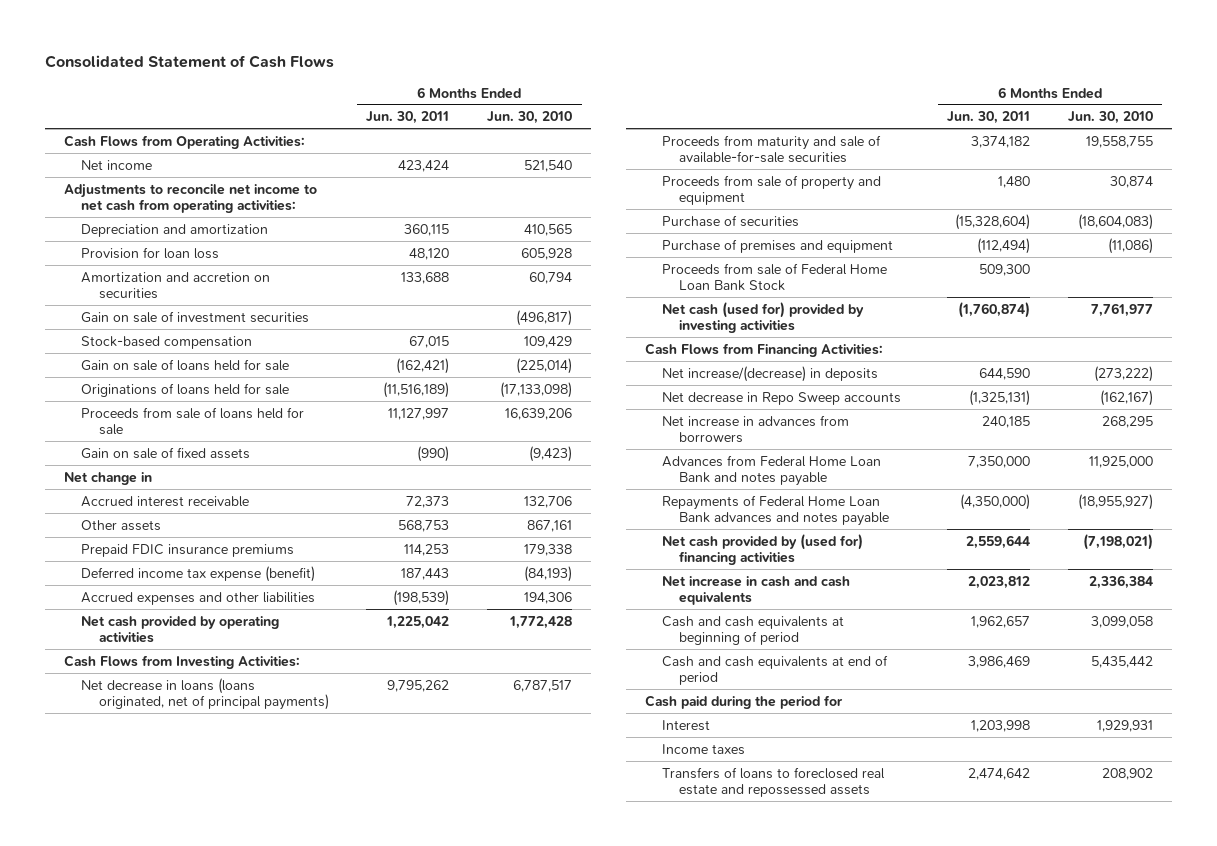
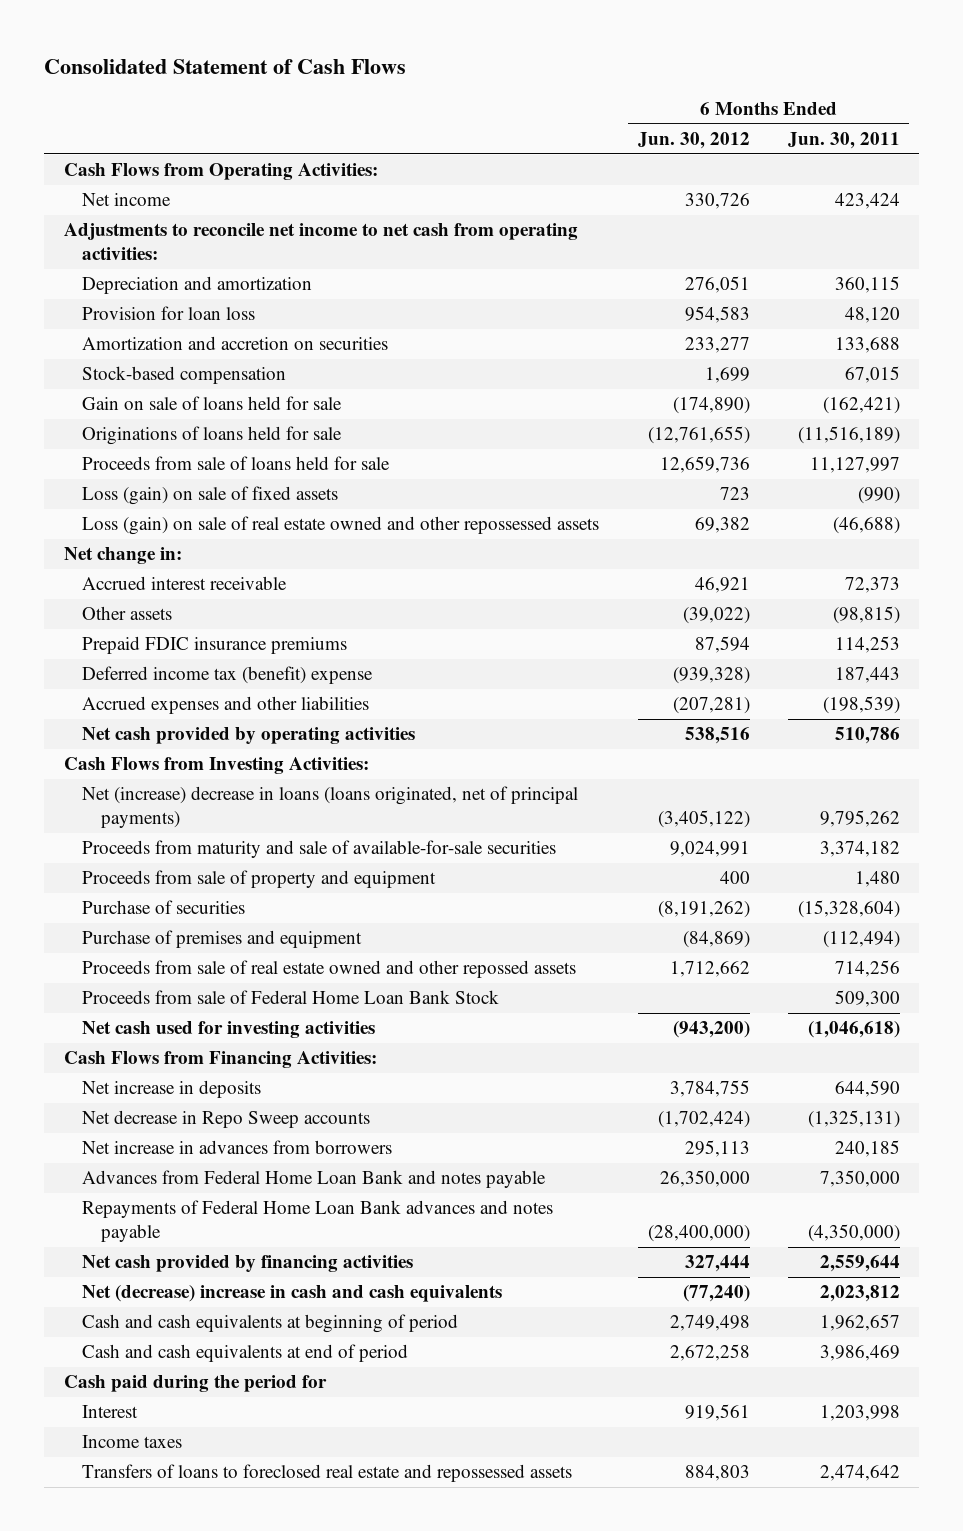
- | 6 Months Ended Jun. 30, 2011 | 6 Months Ended Jun. 30, 2010
+ | 6 Months Ended Jun. 30, 2012 | 6 Months Ended Jun. 30, 2011
- Gain on sale of investment securities | | (496,817)
- Gain on sale of fixed assets | (990) | (9,423)
- Net change in
+ Loss (gain) on sale of fixed assets | 723 | (990)
+ Loss (gain) on sale of real estate owned and other repossessed assets | 69,382 | (46,688)
+ Net change in:
- Other assets | 568,753 | 867,161
+ Other assets | (39,022) | (98,815)
- Deferred income tax expense (benefit) | 187,443 | (84,193)
+ Deferred income tax (benefit) expense | (939,328) | 187,443
- Net cash provided by operating activities | 1,225,042 | 1,772,428
+ Net cash provided by operating activities | 538,516 | 510,786
- Net decrease in loans (loans originated, net of principal payments) | 9,795,262 | 6,787,517
+ Net (increase) decrease in loans (loans originated, net of principal payments) | (3,405,122) | 9,795,262
+ Proceeds from sale of real estate owned and other repossed assets | 1,712,662 | 714,256
- Net cash (used for) provided by investing activities | (1,760,874) | 7,761,977
+ Net cash used for investing activities | (943,200) | (1,046,618)
- Net increase/(decrease) in deposits | 644,590 | (273,222)
+ Net increase in deposits | 3,784,755 | 644,590
- Net cash provided by (used for) financing activities | 2,559,644 | (7,198,021)
- Net increase in cash and cash equivalents | 2,023,812 | 2,336,384
+ Net cash provided by financing activities | 327,444 | 2,559,644
+ Net (decrease) increase in cash and cash equivalents | (77,240) | 2,023,812

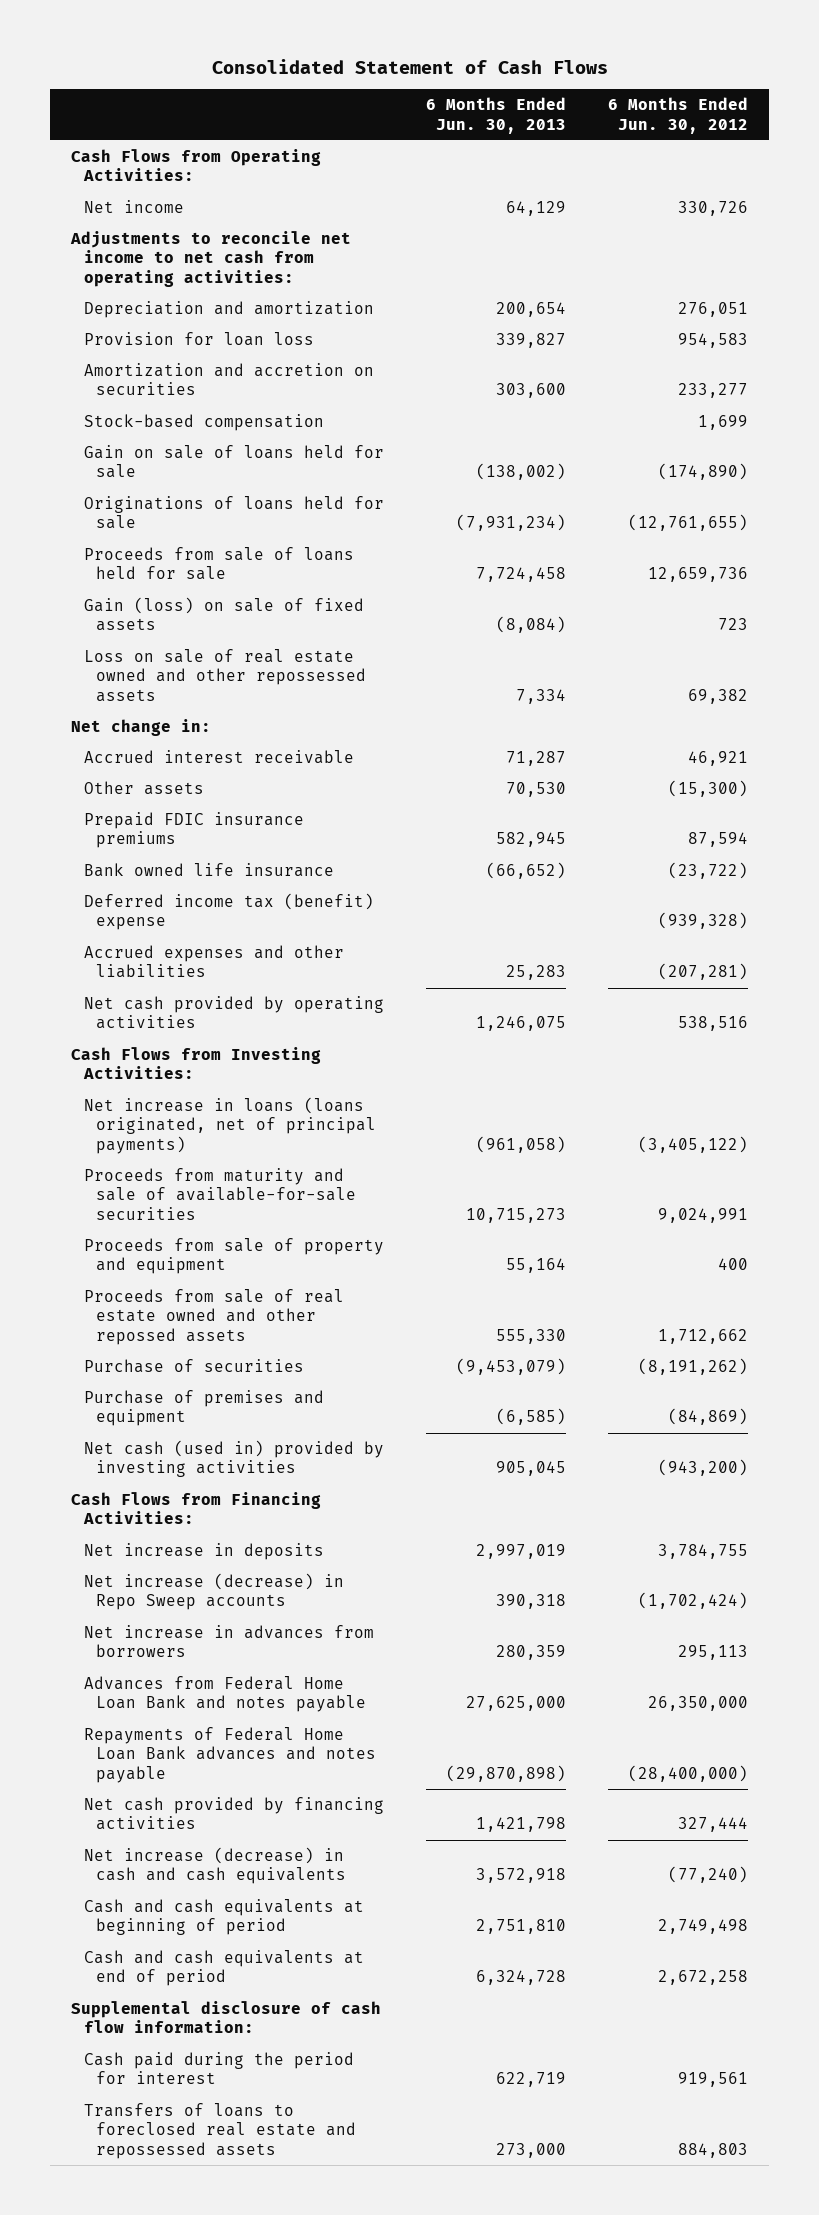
- | 6 Months Ended Jun. 30, 2012 | 6 Months Ended Jun. 30, 2011
+ | 6 Months Ended Jun. 30, 2013 | 6 Months Ended Jun. 30, 2012
- Loss (gain) on sale of fixed assets | 723 | (990)
- Loss (gain) on sale of real estate owned and other repossessed assets | 69,382 | (46,688)
+ Gain (loss) on sale of fixed assets | (8,084) | 723
+ Loss on sale of real estate owned and other repossessed assets | 7,334 | 69,382
- Other assets | (39,022) | (98,815)
+ Other assets | 70,530 | (15,300)
+ Bank owned life insurance | (66,652) | (23,722)
- Net (increase) decrease in loans (loans originated, net of principal payments) | (3,405,122) | 9,795,262
+ Net increase in loans (loans originated, net of principal payments) | (961,058) | (3,405,122)
moved up: Proceeds from sale of real estate owned and other repossed assets | 555,330 | 1,712,662
- Proceeds from sale of Federal Home Loan Bank Stock | | 509,300
- Net cash used for investing activities | (943,200) | (1,046,618)
+ Net cash (used in) provided by investing activities | 905,045 | (943,200)
- Net decrease in Repo Sweep accounts | (1,702,424) | (1,325,131)
+ Net increase (decrease) in Repo Sweep accounts | 390,318 | (1,702,424)
- Net (decrease) increase in cash and cash equivalents | (77,240) | 2,023,812
+ Net increase (decrease) in cash and cash equivalents | 3,572,918 | (77,240)
- Cash paid during the period for
- Interest | 919,561 | 1,203,998
- Income taxes
+ Supplemental disclosure of cash flow information:
+ Cash paid during the period for interest | 622,719 | 919,561

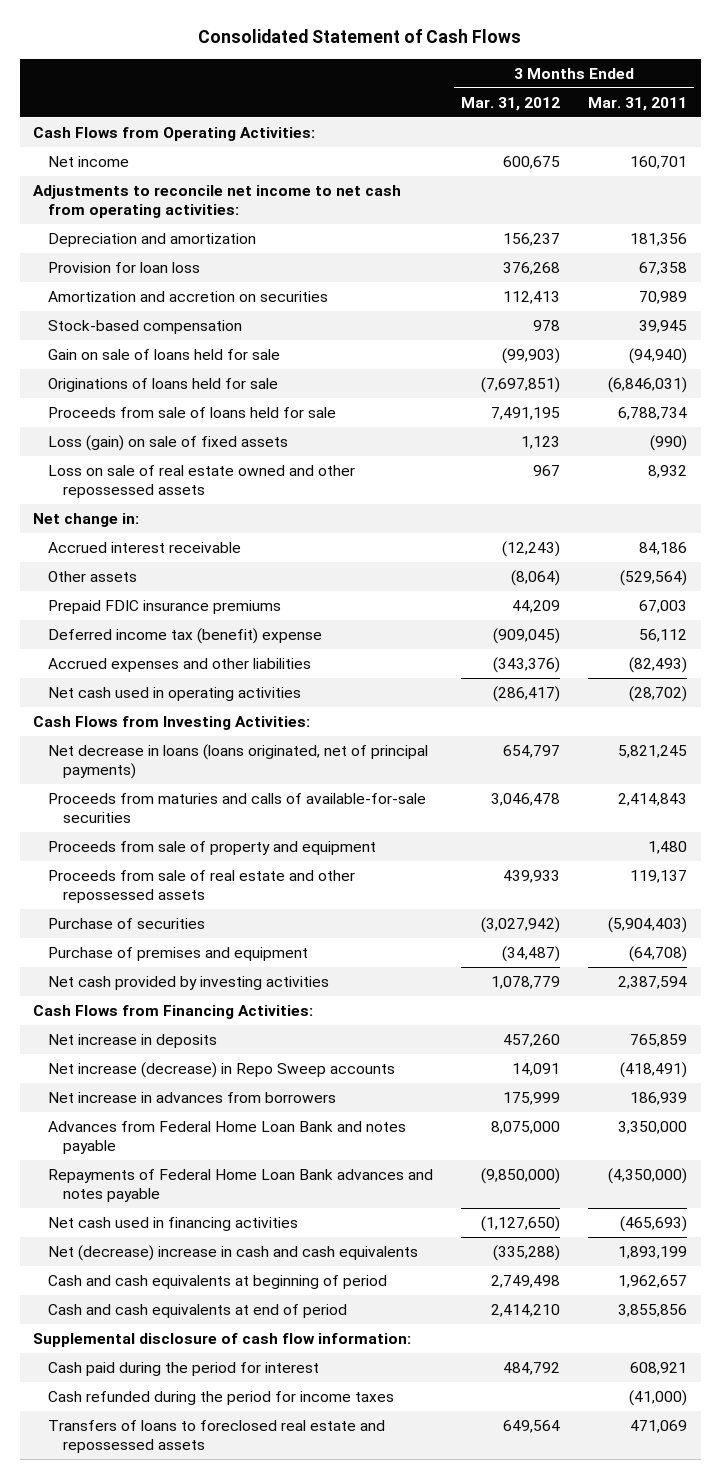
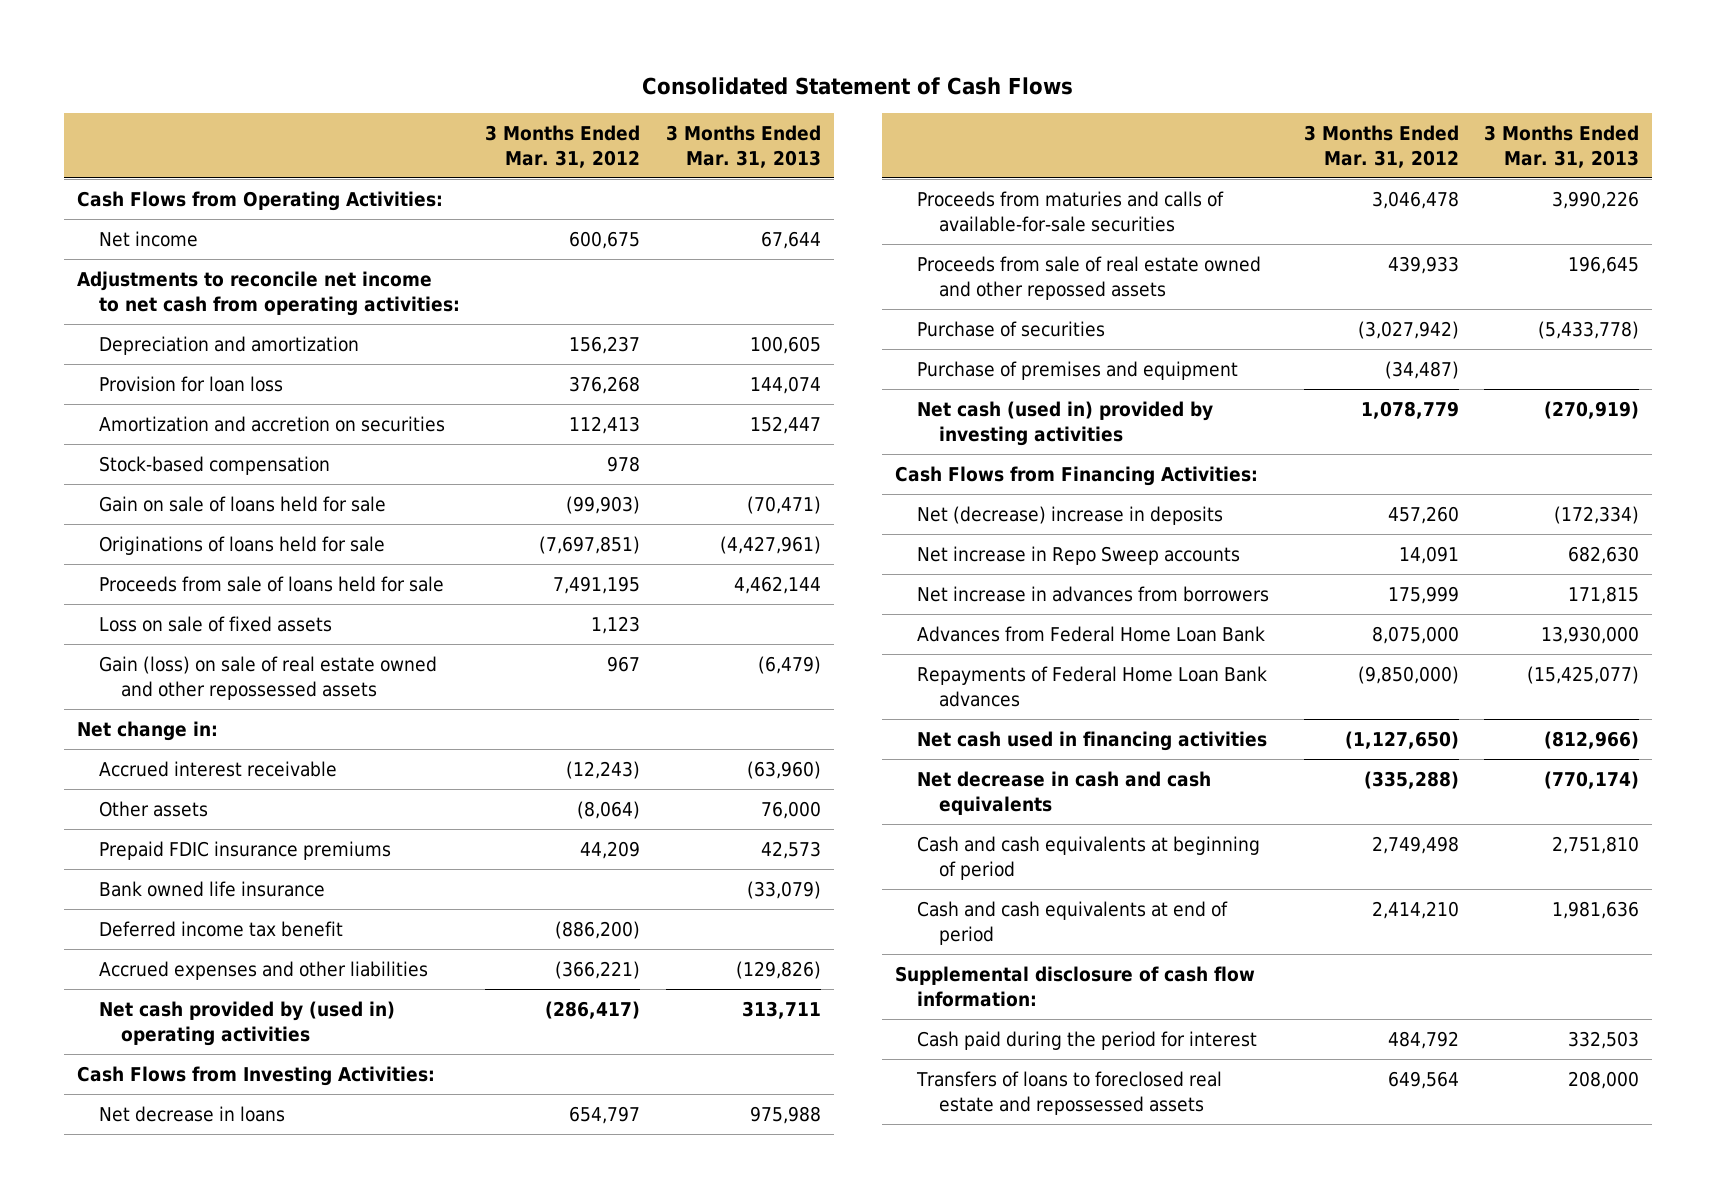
- | 3 Months Ended Mar. 31, 2012 | 3 Months Ended Mar. 31, 2011
+ | 3 Months Ended Mar. 31, 2012 | 3 Months Ended Mar. 31, 2013
- Loss (gain) on sale of fixed assets | 1,123 | (990)
- Loss on sale of real estate owned and other repossessed assets | 967 | 8,932
+ Loss on sale of fixed assets | 1,123 |
+ Gain (loss) on sale of real estate owned and other repossessed assets | 967 | (6,479)
- Deferred income tax (benefit) expense | (909,045) | 56,112
- Accrued expenses and other liabilities | (343,376) | (82,493)
- Net cash used in operating activities | (286,417) | (28,702)
+ Bank owned life insurance | | (33,079)
+ Deferred income tax benefit | (886,200) |
+ Accrued expenses and other liabilities | (366,221) | (129,826)
+ Net cash provided by (used in) operating activities | (286,417) | 313,711
- Net decrease in loans (loans originated, net of principal payments) | 654,797 | 5,821,245
+ Net decrease in loans | 654,797 | 975,988
- Proceeds from sale of property and equipment | | 1,480
- Proceeds from sale of real estate and other repossessed assets | 439,933 | 119,137
+ Proceeds from sale of real estate owned and other repossed assets | 439,933 | 196,645
- Net cash provided by investing activities | 1,078,779 | 2,387,594
+ Net cash (used in) provided by investing activities | 1,078,779 | (270,919)
- Net increase in deposits | 457,260 | 765,859
- Net increase (decrease) in Repo Sweep accounts | 14,091 | (418,491)
+ Net (decrease) increase in deposits | 457,260 | (172,334)
+ Net increase in Repo Sweep accounts | 14,091 | 682,630
- Advances from Federal Home Loan Bank and notes payable | 8,075,000 | 3,350,000
- Repayments of Federal Home Loan Bank advances and notes payable | (9,850,000) | (4,350,000)
+ Advances from Federal Home Loan Bank | 8,075,000 | 13,930,000
+ Repayments of Federal Home Loan Bank advances | (9,850,000) | (15,425,077)
- Net (decrease) increase in cash and cash equivalents | (335,288) | 1,893,199
+ Net decrease in cash and cash equivalents | (335,288) | (770,174)
- Cash refunded during the period for income taxes | | (41,000)

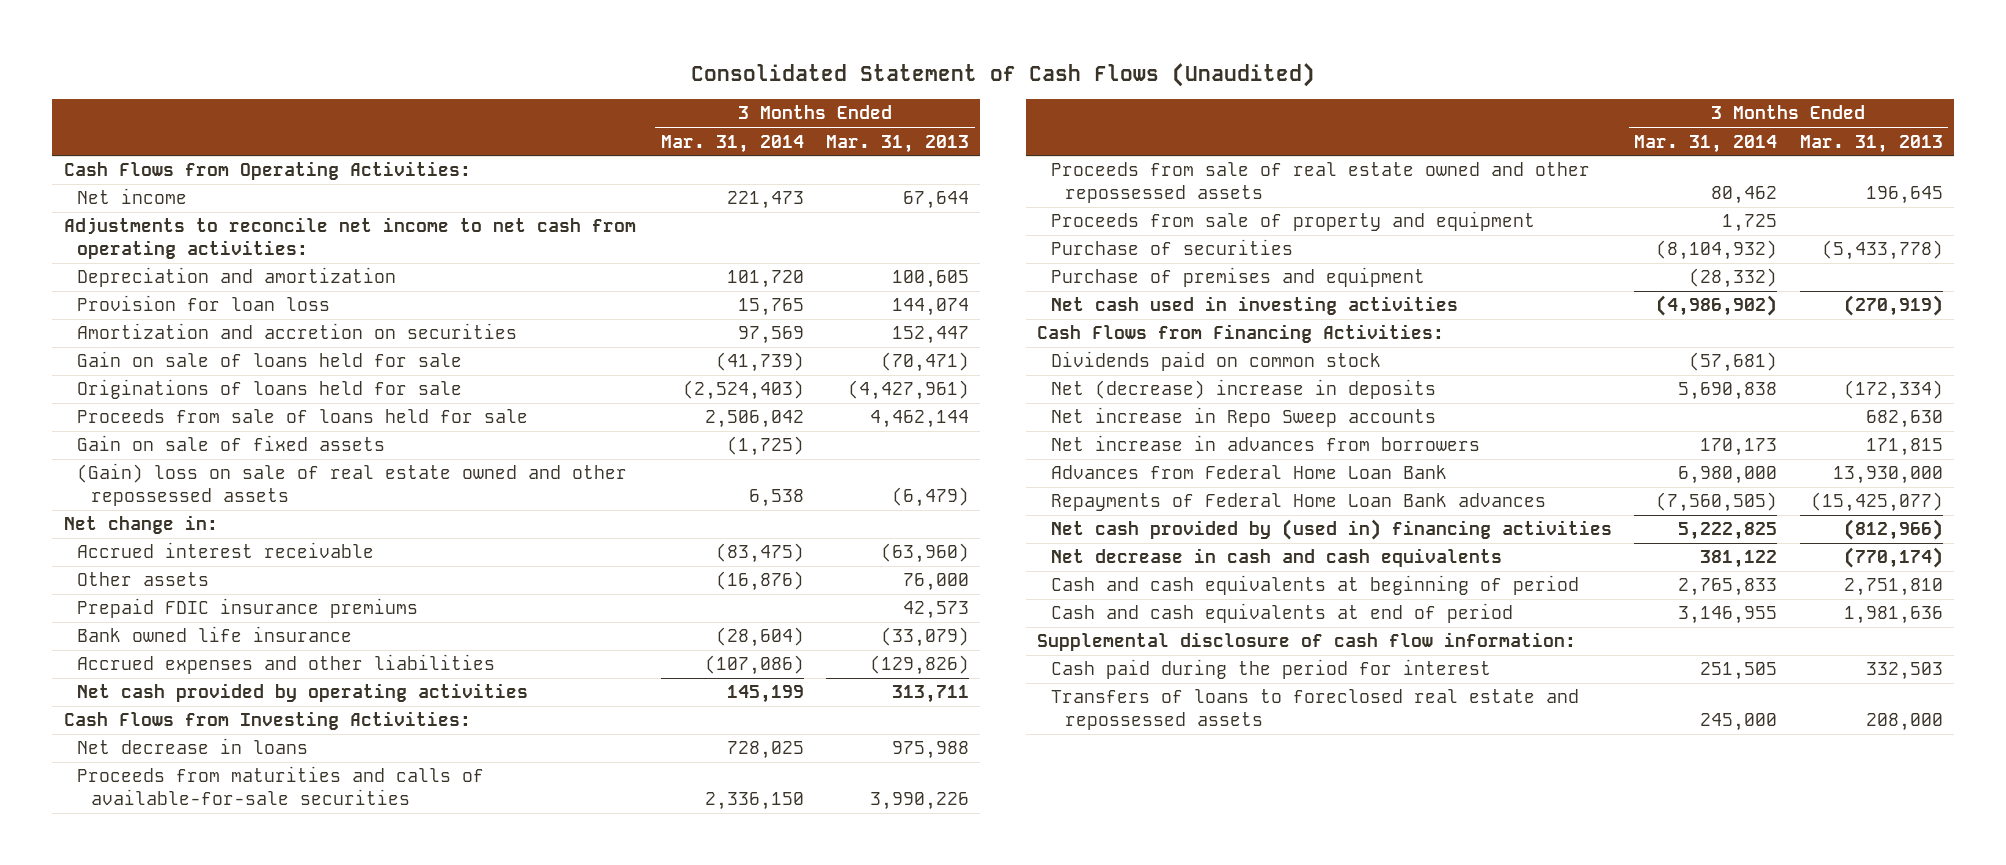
- Consolidated Statement of Cash Flows
+ Consolidated Statement of Cash Flows (Unaudited)
- | 3 Months Ended Mar. 31, 2012 | 3 Months Ended Mar. 31, 2013
+ | 3 Months Ended Mar. 31, 2014 | 3 Months Ended Mar. 31, 2013
- Stock-based compensation | 978 |
- Loss on sale of fixed assets | 1,123 |
- Gain (loss) on sale of real estate owned and other repossessed assets | 967 | (6,479)
+ Gain on sale of fixed assets | (1,725) |
+ (Gain) loss on sale of real estate owned and other repossessed assets | 6,538 | (6,479)
- Deferred income tax benefit | (886,200) |
- Net cash provided by (used in) operating activities | (286,417) | 313,711
+ Net cash provided by operating activities | 145,199 | 313,711
- Proceeds from maturies and calls of available-for-sale securities | 3,046,478 | 3,990,226
- Proceeds from sale of real estate owned and other repossed assets | 439,933 | 196,645
+ Proceeds from maturities and calls of available-for-sale securities | 2,336,150 | 3,990,226
+ Proceeds from sale of real estate owned and other repossessed assets | 80,462 | 196,645
+ Proceeds from sale of property and equipment | 1,725 |
- Net cash (used in) provided by investing activities | 1,078,779 | (270,919)
+ Net cash used in investing activities | (4,986,902) | (270,919)
+ Dividends paid on common stock | (57,681) |
- Net cash used in financing activities | (1,127,650) | (812,966)
+ Net cash provided by (used in) financing activities | 5,222,825 | (812,966)

